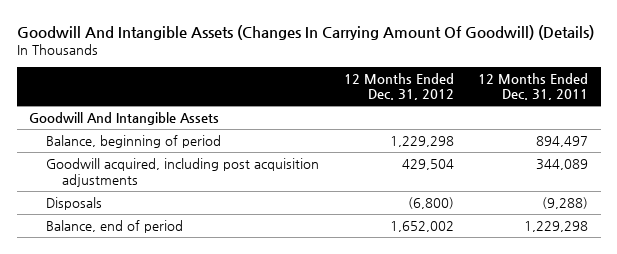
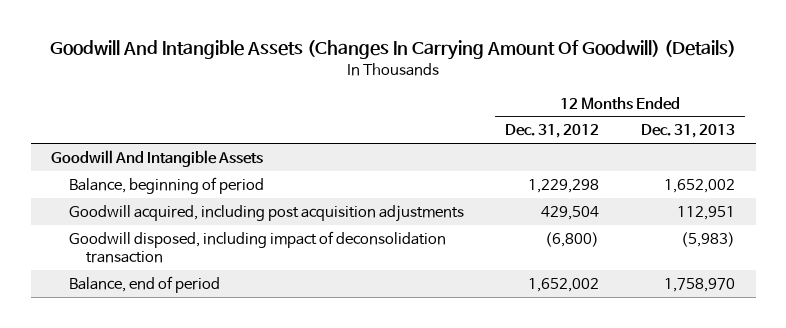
- | 12 Months Ended Dec. 31, 2012 | 12 Months Ended Dec. 31, 2011
+ | 12 Months Ended Dec. 31, 2012 | 12 Months Ended Dec. 31, 2013
- Disposals | (6,800) | (9,288)
+ Goodwill disposed, including impact of deconsolidation transaction | (6,800) | (5,983)

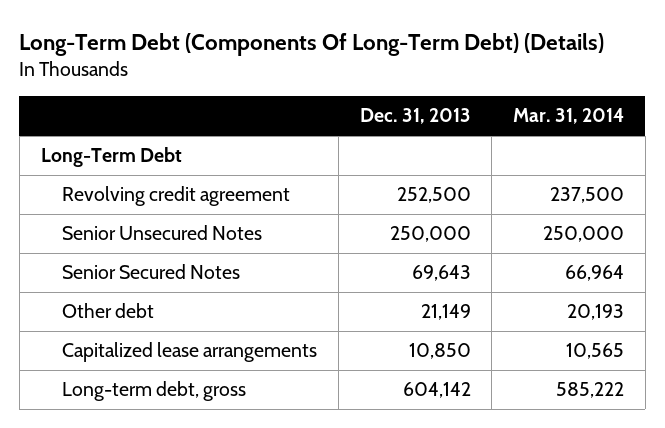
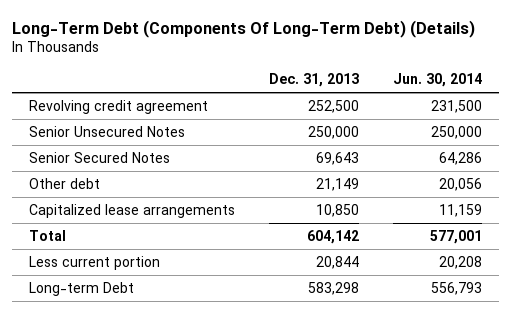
- | Dec. 31, 2013 | Mar. 31, 2014
+ | Dec. 31, 2013 | Jun. 30, 2014
- Long-Term Debt
- Long-term debt, gross | 604,142 | 585,222
+ Total | 604,142 | 577,001
+ Less current portion | 20,844 | 20,208
+ Long-term Debt | 583,298 | 556,793

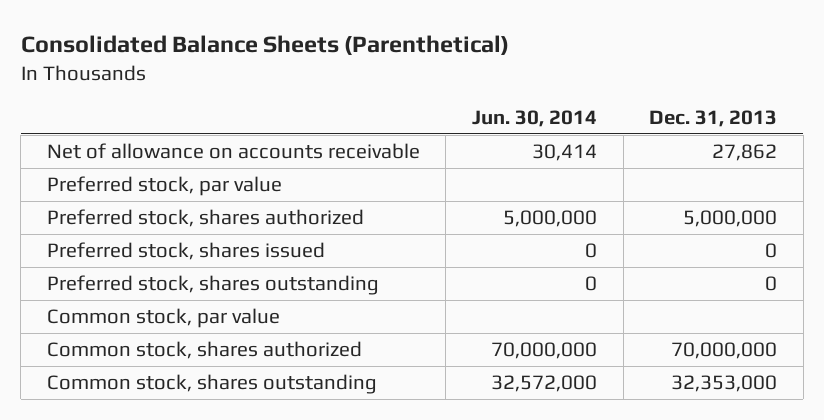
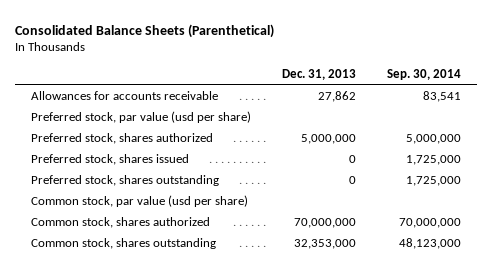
- | Jun. 30, 2014 | Dec. 31, 2013
+ | Dec. 31, 2013 | Sep. 30, 2014
- Net of allowance on accounts receivable | 30,414 | 27,862
- Preferred stock, par value
+ Allowances for accounts receivable | 27,862 | 83,541
+ Preferred stock, par value (usd per share)
- Common stock, par value
+ Common stock, par value (usd per share)

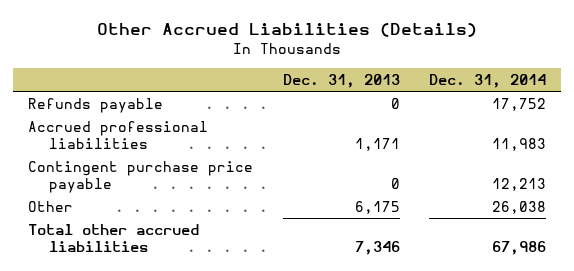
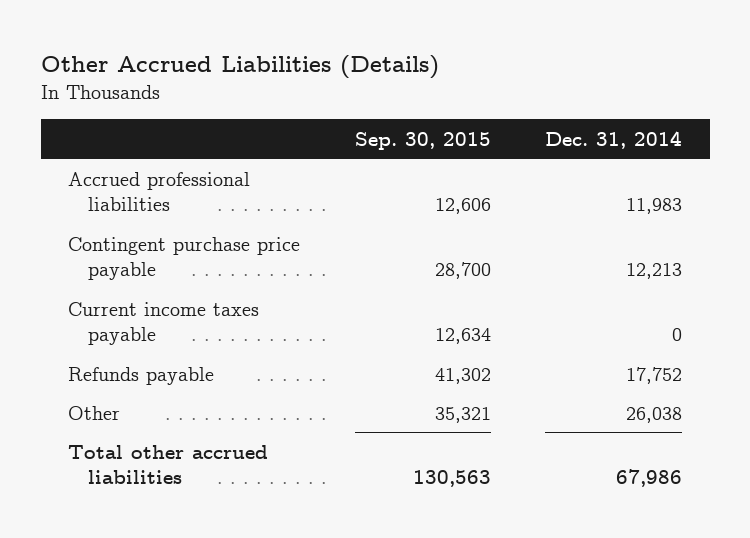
- | Dec. 31, 2013 | Dec. 31, 2014
+ | Sep. 30, 2015 | Dec. 31, 2014
+ Current income taxes payable | 12,634 | 0
moved down: Refunds payable | 41,302 | 17,752

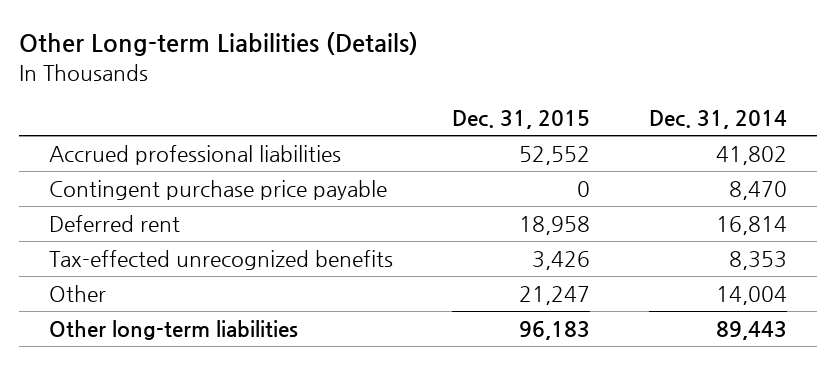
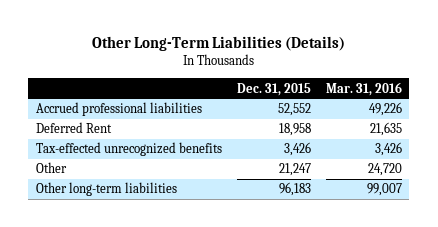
- Other Long-term Liabilities (Details)
+ Other Long-Term Liabilities (Details)
- | Dec. 31, 2015 | Dec. 31, 2014
+ | Dec. 31, 2015 | Mar. 31, 2016
- Contingent purchase price payable | 0 | 8,470
- Deferred rent | 18,958 | 16,814
+ Deferred Rent | 18,958 | 21,635

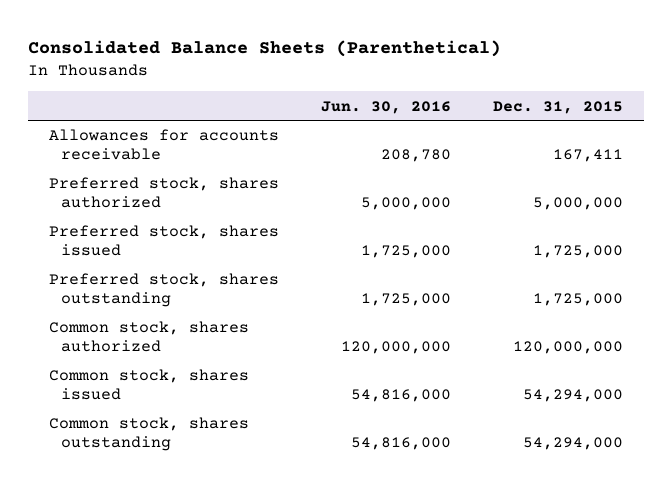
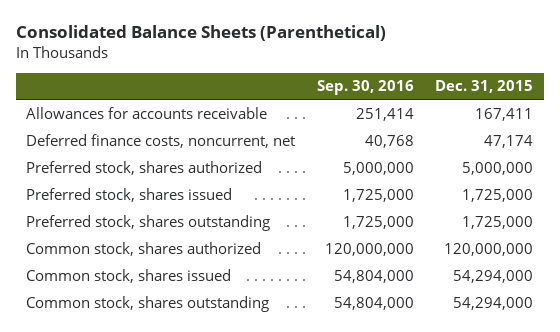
- | Jun. 30, 2016 | Dec. 31, 2015
+ | Sep. 30, 2016 | Dec. 31, 2015
+ Deferred finance costs, noncurrent, net | 40,768 | 47,174

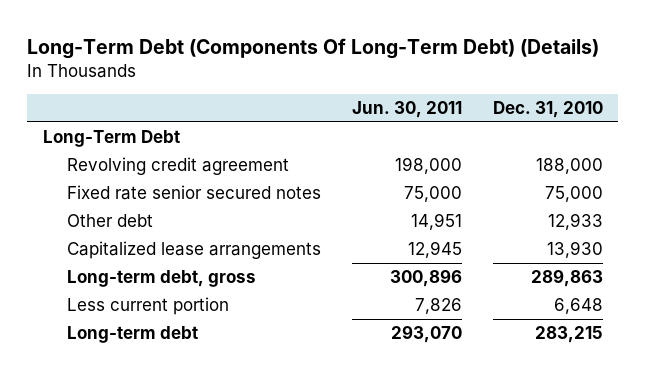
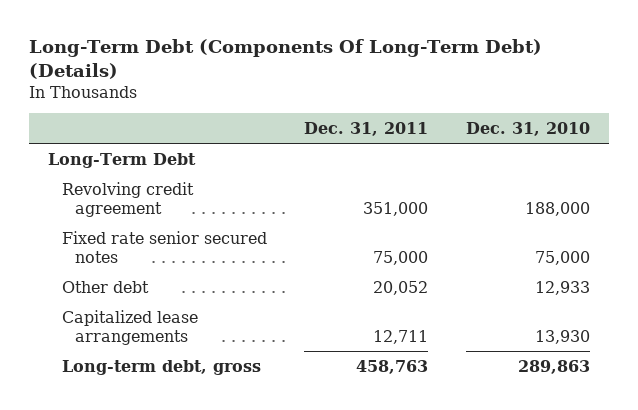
- | Jun. 30, 2011 | Dec. 31, 2010
+ | Dec. 31, 2011 | Dec. 31, 2010
- Less current portion | 7,826 | 6,648
- Long-term debt | 293,070 | 283,215

